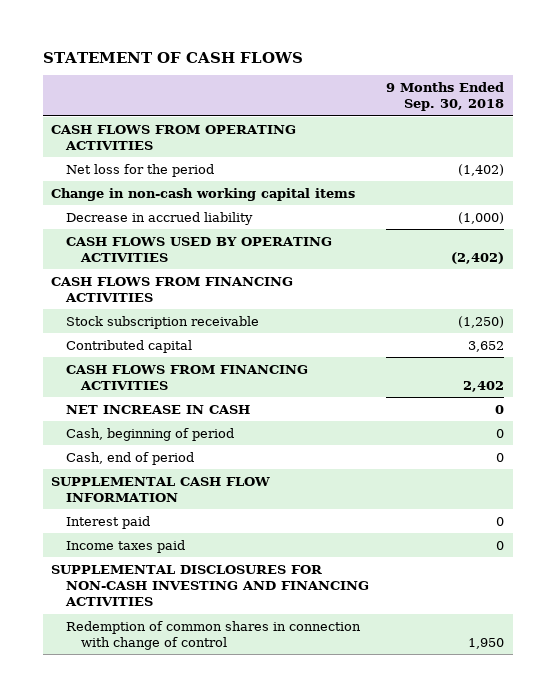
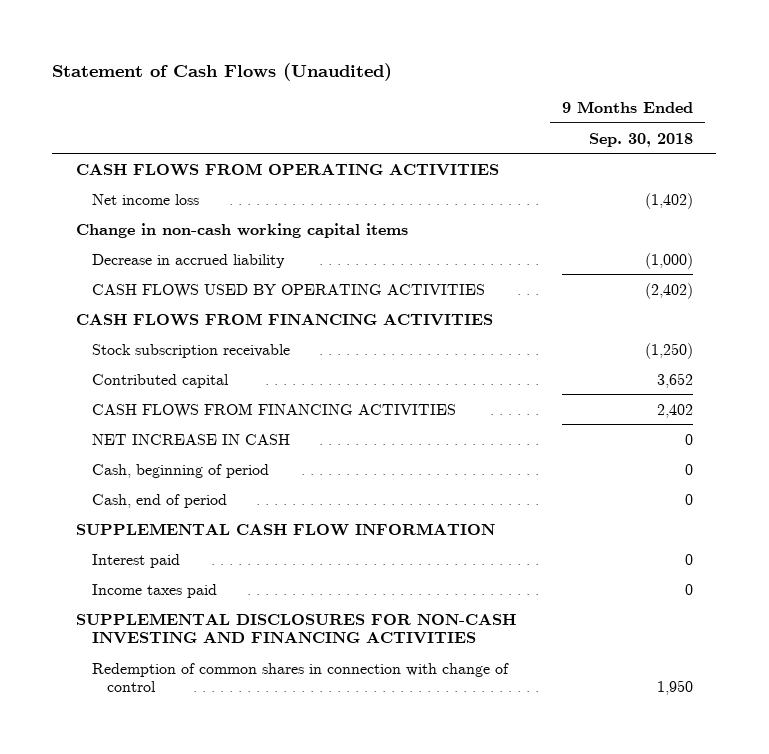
- STATEMENT OF CASH FLOWS
+ Statement of Cash Flows (Unaudited)
- Net loss for the period | (1,402)
+ Net income loss | (1,402)

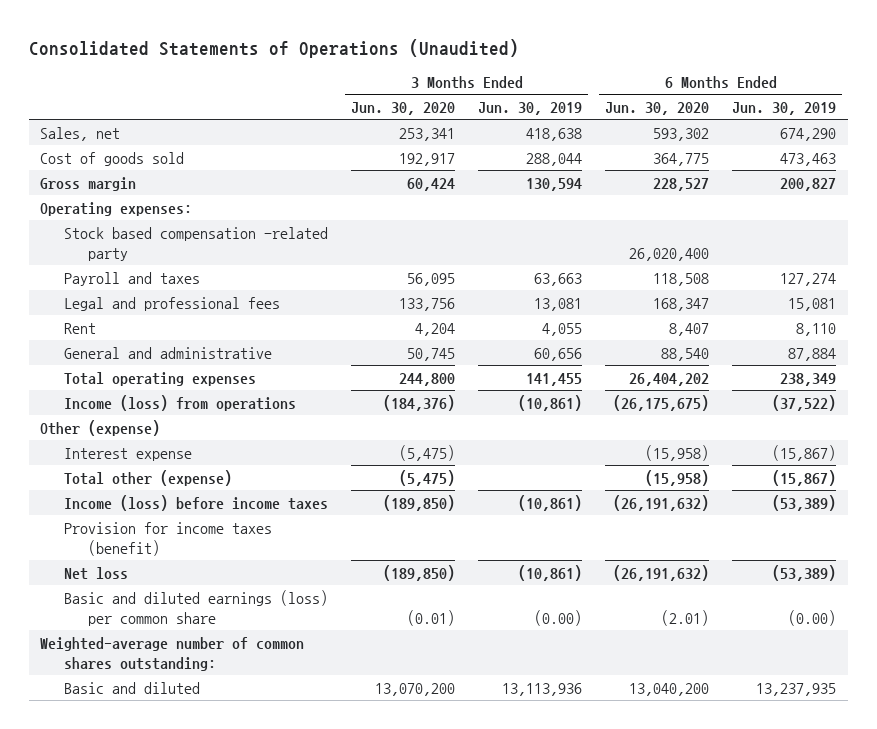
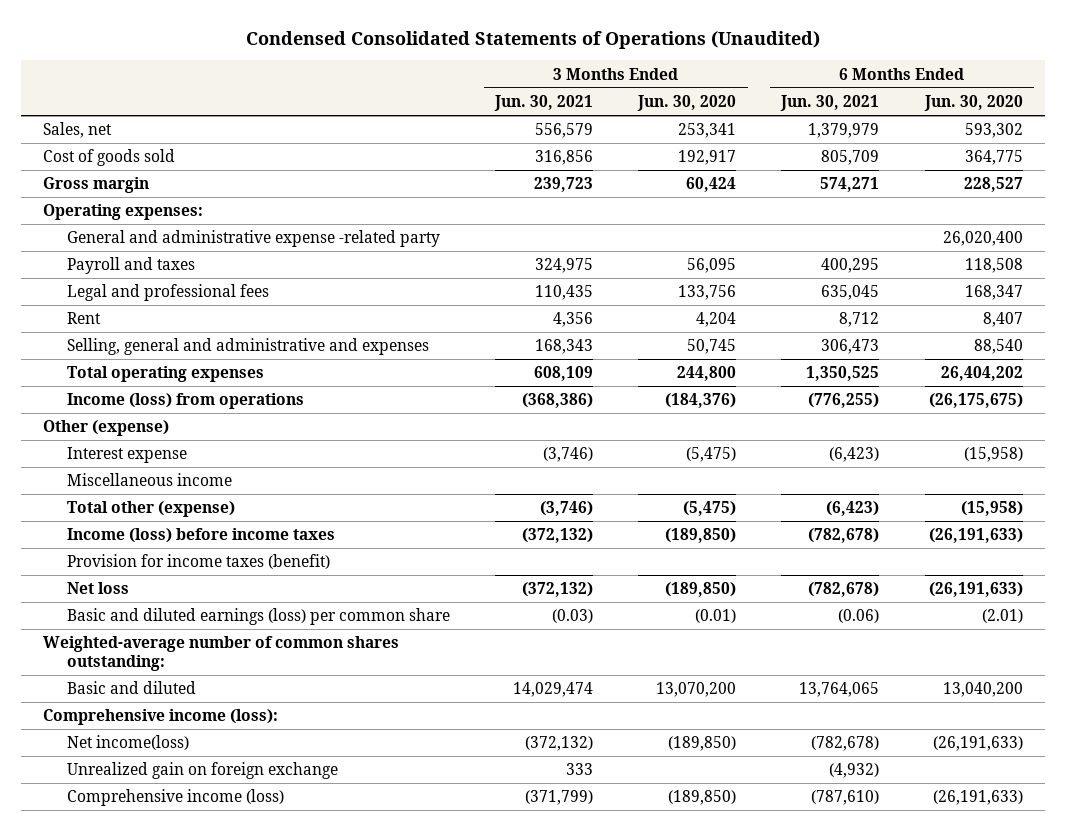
- Consolidated Statements of Operations (Unaudited)
+ Condensed Consolidated Statements of Operations (Unaudited)
- | 3 Months Ended Jun. 30, 2020 | 3 Months Ended Jun. 30, 2019 | 6 Months Ended Jun. 30, 2020 | 6 Months Ended Jun. 30, 2019
+ | 3 Months Ended Jun. 30, 2021 | 3 Months Ended Jun. 30, 2020 | 6 Months Ended Jun. 30, 2021 | 6 Months Ended Jun. 30, 2020
- Stock based compensation -related party | | | 26,020,400 |
+ General and administrative expense -related party | | | | 26,020,400
- General and administrative | 50,745 | 60,656 | 88,540 | 87,884
+ Selling, general and administrative and expenses | 168,343 | 50,745 | 306,473 | 88,540
+ Miscellaneous income
- Income (loss) before income taxes | (189,850) | (10,861) | (26,191,632) | (53,389)
+ Income (loss) before income taxes | (372,132) | (189,850) | (782,678) | (26,191,633)
- Net loss | (189,850) | (10,861) | (26,191,632) | (53,389)
+ Net loss | (372,132) | (189,850) | (782,678) | (26,191,633)
+ Comprehensive income (loss):
+ Net income(loss) | (372,132) | (189,850) | (782,678) | (26,191,633)
+ Unrealized gain on foreign exchange | 333 | | (4,932) |
+ Comprehensive income (loss) | (371,799) | (189,850) | (787,610) | (26,191,633)

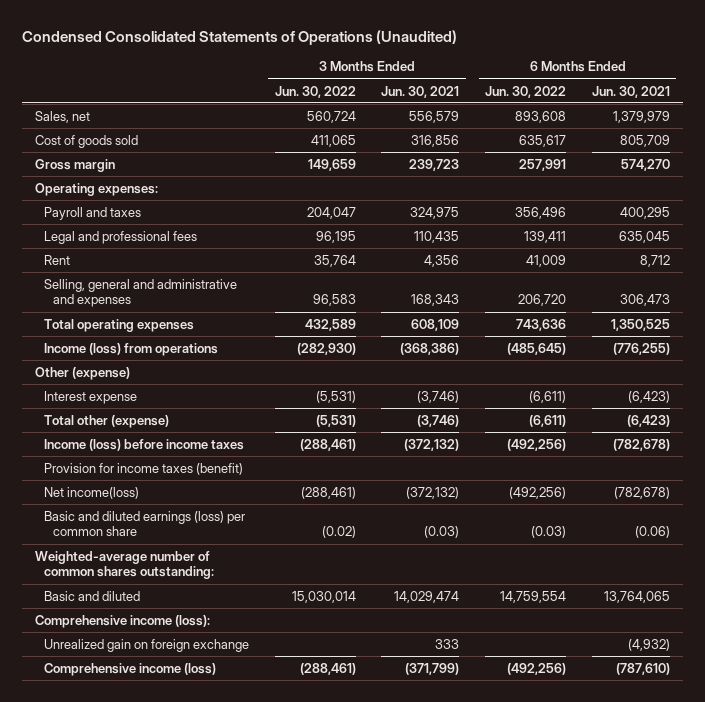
- | 3 Months Ended Jun. 30, 2021 | 3 Months Ended Jun. 30, 2020 | 6 Months Ended Jun. 30, 2021 | 6 Months Ended Jun. 30, 2020
+ | 3 Months Ended Jun. 30, 2022 | 3 Months Ended Jun. 30, 2021 | 6 Months Ended Jun. 30, 2022 | 6 Months Ended Jun. 30, 2021
- Gross margin | 239,723 | 60,424 | 574,271 | 228,527
+ Gross margin | 149,659 | 239,723 | 257,991 | 574,270
- General and administrative expense -related party | | | | 26,020,400
- Miscellaneous income
- Net loss | (372,132) | (189,850) | (782,678) | (26,191,633)
moved up: Net income(loss) | (288,461) | (372,132) | (492,256) | (782,678)

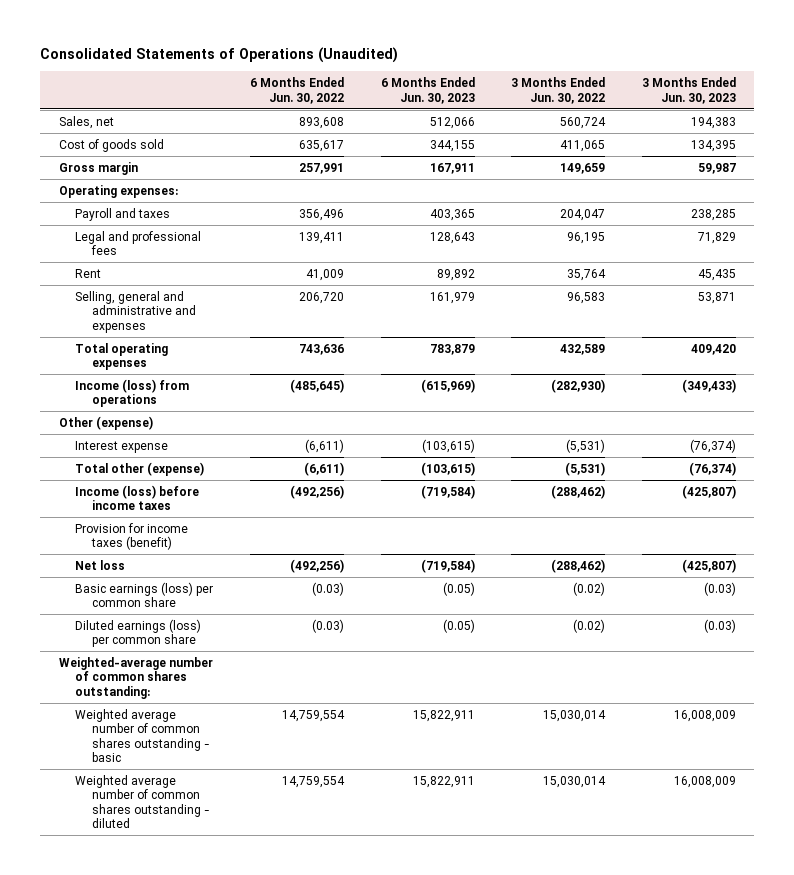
- Condensed Consolidated Statements of Operations (Unaudited)
+ Consolidated Statements of Operations (Unaudited)
- | 3 Months Ended Jun. 30, 2022 | 3 Months Ended Jun. 30, 2021 | 6 Months Ended Jun. 30, 2022 | 6 Months Ended Jun. 30, 2021
+ | 6 Months Ended Jun. 30, 2022 | 6 Months Ended Jun. 30, 2023 | 3 Months Ended Jun. 30, 2022 | 3 Months Ended Jun. 30, 2023
- Income (loss) before income taxes | (288,461) | (372,132) | (492,256) | (782,678)
+ Income (loss) before income taxes | (492,256) | (719,584) | (288,462) | (425,807)
- Net income(loss) | (288,461) | (372,132) | (492,256) | (782,678)
- Basic and diluted earnings (loss) per common share | (0.02) | (0.03) | (0.03) | (0.06)
+ Net loss | (492,256) | (719,584) | (288,462) | (425,807)
+ Basic earnings (loss) per common share | (0.03) | (0.05) | (0.02) | (0.03)
+ Diluted earnings (loss) per common share | (0.03) | (0.05) | (0.02) | (0.03)
- Basic and diluted | 15,030,014 | 14,029,474 | 14,759,554 | 13,764,065
- Comprehensive income (loss):
- Unrealized gain on foreign exchange | | 333 | | (4,932)
- Comprehensive income (loss) | (288,461) | (371,799) | (492,256) | (787,610)
+ Weighted average number of common shares outstanding - basic | 14,759,554 | 15,822,911 | 15,030,014 | 16,008,009
+ Weighted average number of common shares outstanding - diluted | 14,759,554 | 15,822,911 | 15,030,014 | 16,008,009

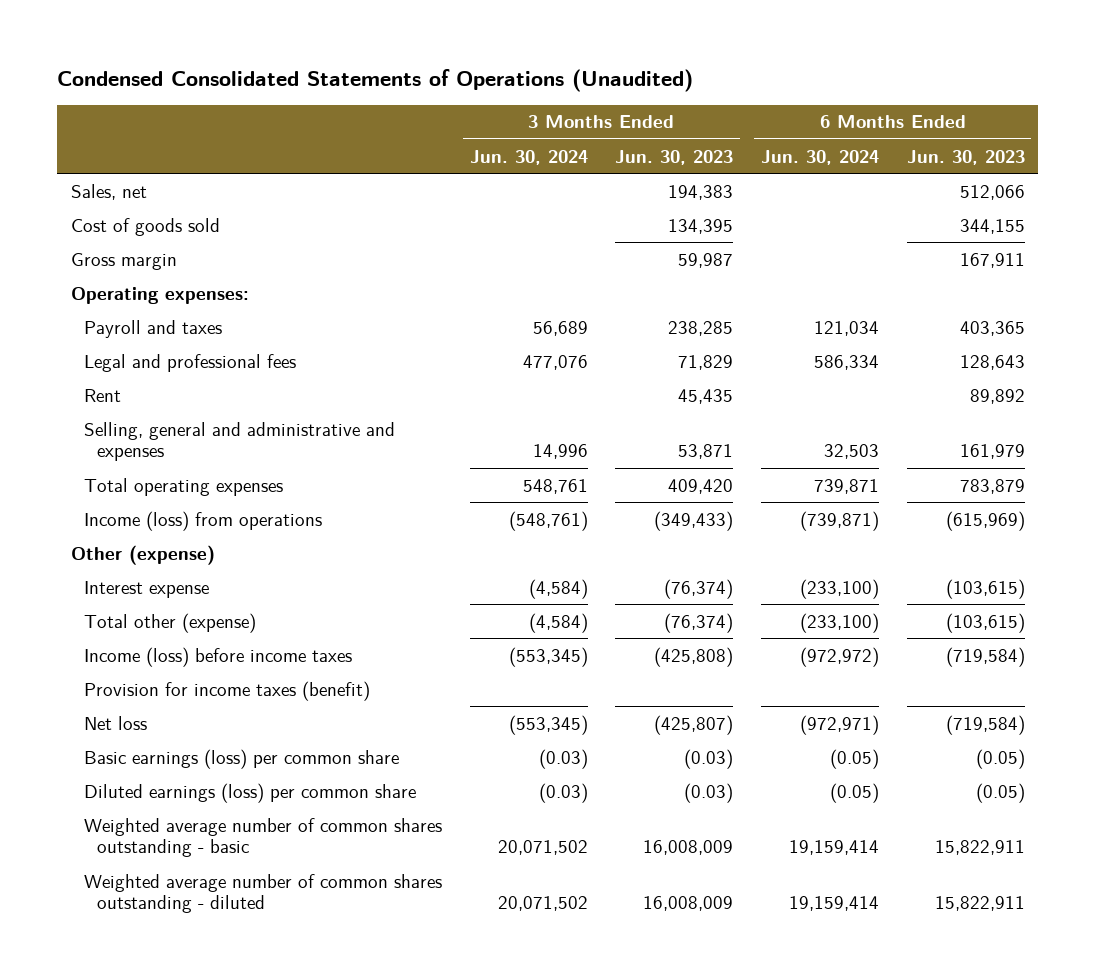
- Consolidated Statements of Operations (Unaudited)
+ Condensed Consolidated Statements of Operations (Unaudited)
- | 6 Months Ended Jun. 30, 2022 | 6 Months Ended Jun. 30, 2023 | 3 Months Ended Jun. 30, 2022 | 3 Months Ended Jun. 30, 2023
+ | 3 Months Ended Jun. 30, 2024 | 3 Months Ended Jun. 30, 2023 | 6 Months Ended Jun. 30, 2024 | 6 Months Ended Jun. 30, 2023
- Income (loss) before income taxes | (492,256) | (719,584) | (288,462) | (425,807)
+ Income (loss) before income taxes | (553,345) | (425,808) | (972,972) | (719,584)
- Weighted-average number of common shares outstanding:

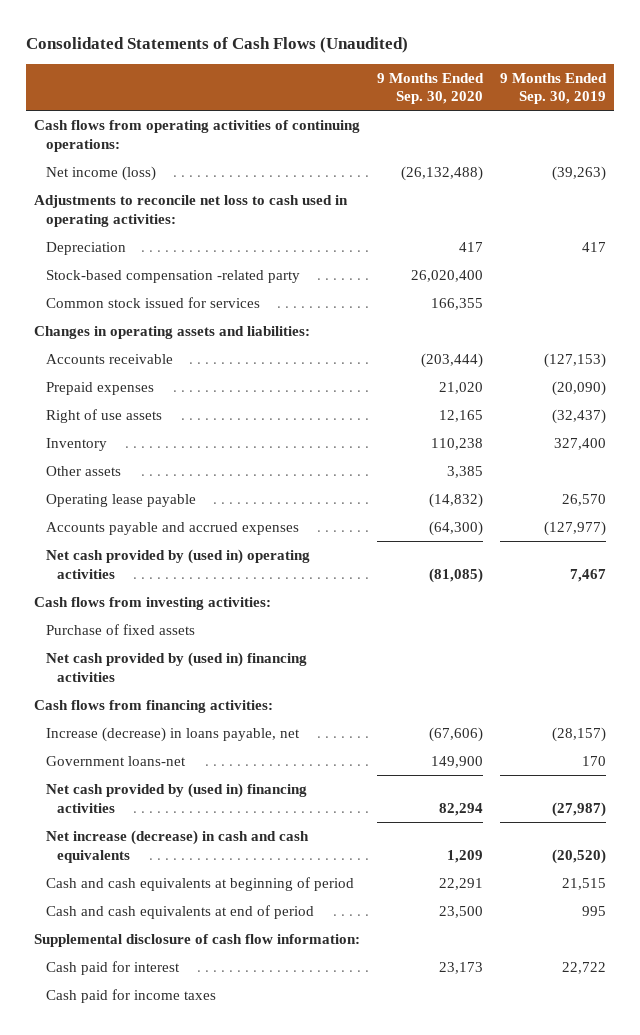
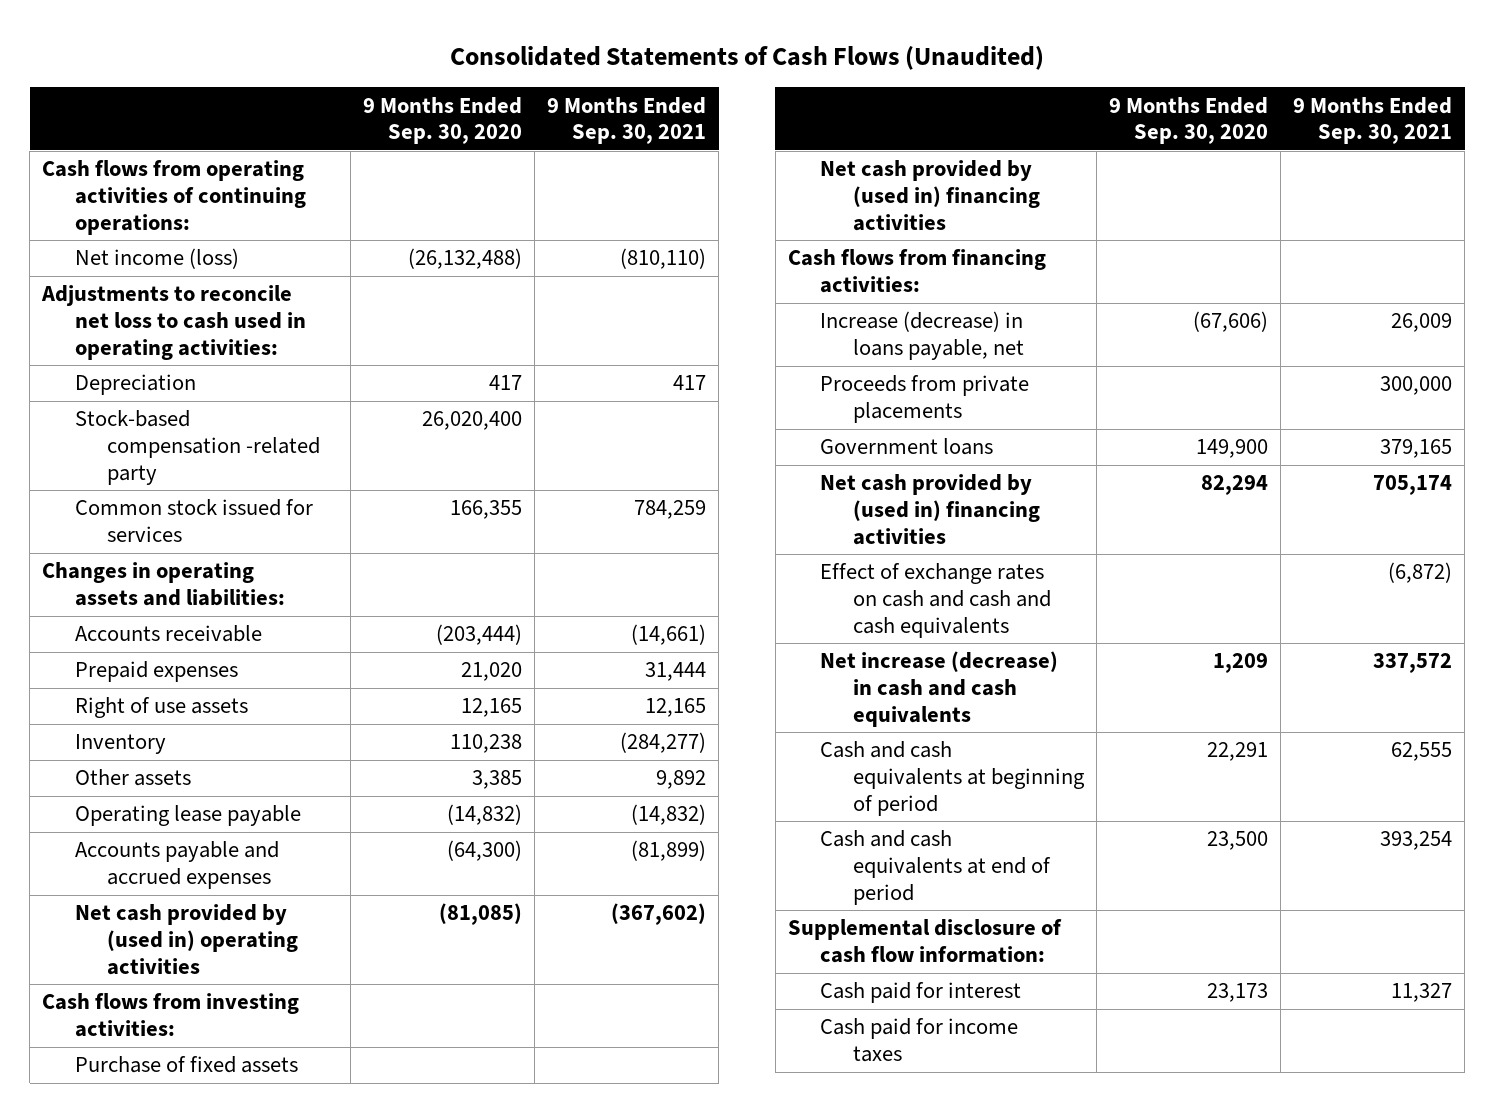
- | 9 Months Ended Sep. 30, 2020 | 9 Months Ended Sep. 30, 2019
+ | 9 Months Ended Sep. 30, 2020 | 9 Months Ended Sep. 30, 2021
- Government loans-net | 149,900 | 170
+ Proceeds from private placements | | 300,000
+ Government loans | 149,900 | 379,165
+ Effect of exchange rates on cash and cash and cash equivalents | | (6,872)

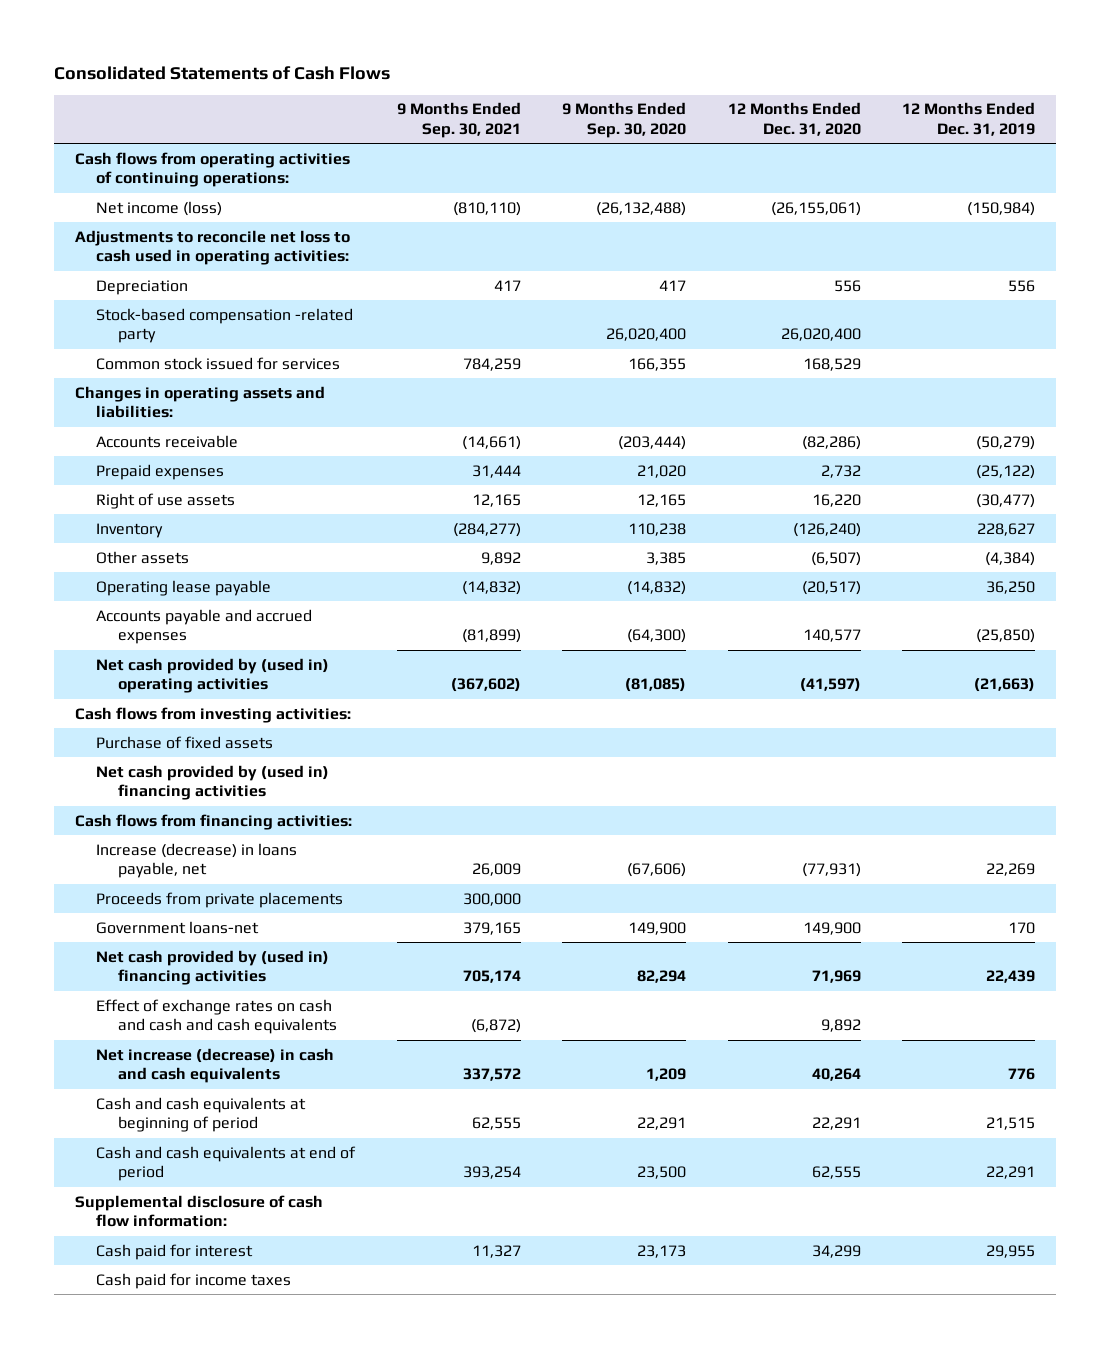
- Consolidated Statements of Cash Flows (Unaudited)
+ Consolidated Statements of Cash Flows
- | 9 Months Ended Sep. 30, 2020 | 9 Months Ended Sep. 30, 2021
+ | 9 Months Ended Sep. 30, 2021 | 9 Months Ended Sep. 30, 2020 | 12 Months Ended Dec. 31, 2020 | 12 Months Ended Dec. 31, 2019
- Government loans | 149,900 | 379,165
+ Government loans-net | 379,165 | 149,900 | 149,900 | 170

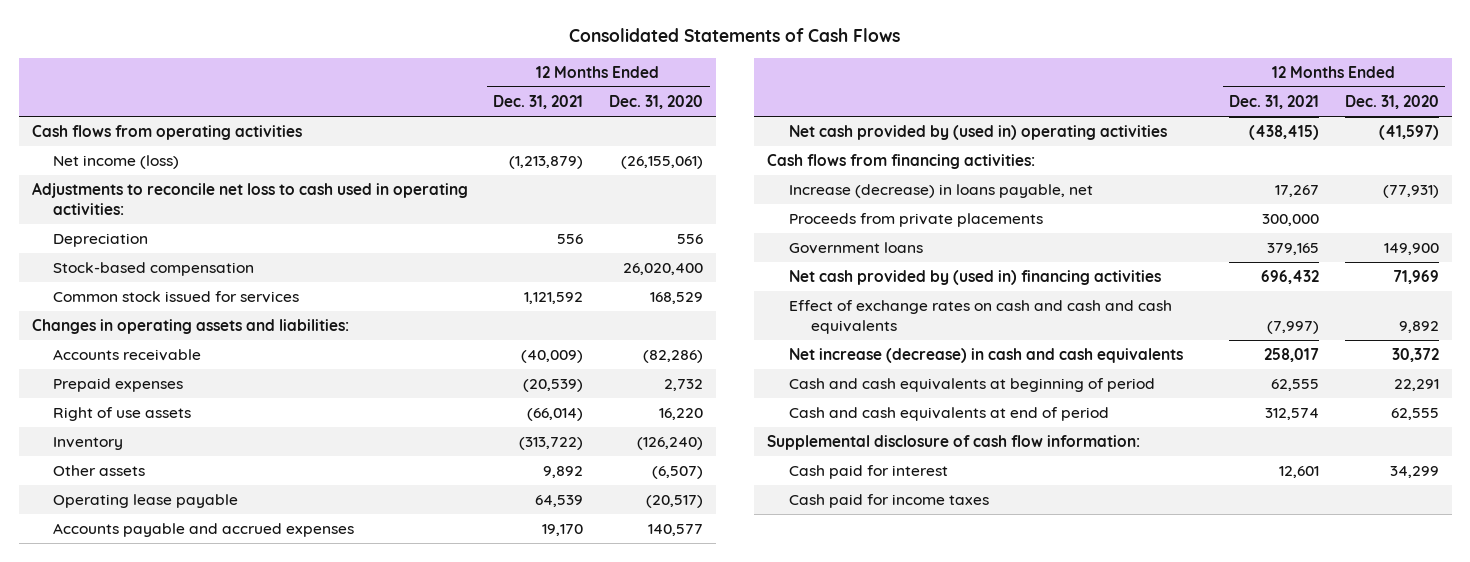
- | 9 Months Ended Sep. 30, 2021 | 9 Months Ended Sep. 30, 2020 | 12 Months Ended Dec. 31, 2020 | 12 Months Ended Dec. 31, 2019
+ | 12 Months Ended Dec. 31, 2021 | 12 Months Ended Dec. 31, 2020
- Cash flows from operating activities of continuing operations:
+ Cash flows from operating activities
- Stock-based compensation -related party | | 26,020,400 | 26,020,400 |
+ Stock-based compensation | | 26,020,400
- Cash flows from investing activities:
- Purchase of fixed assets
- Net cash provided by (used in) financing activities
- Government loans-net | 379,165 | 149,900 | 149,900 | 170
+ Government loans | 379,165 | 149,900
- Net increase (decrease) in cash and cash equivalents | 337,572 | 1,209 | 40,264 | 776
+ Net increase (decrease) in cash and cash equivalents | 258,017 | 30,372

